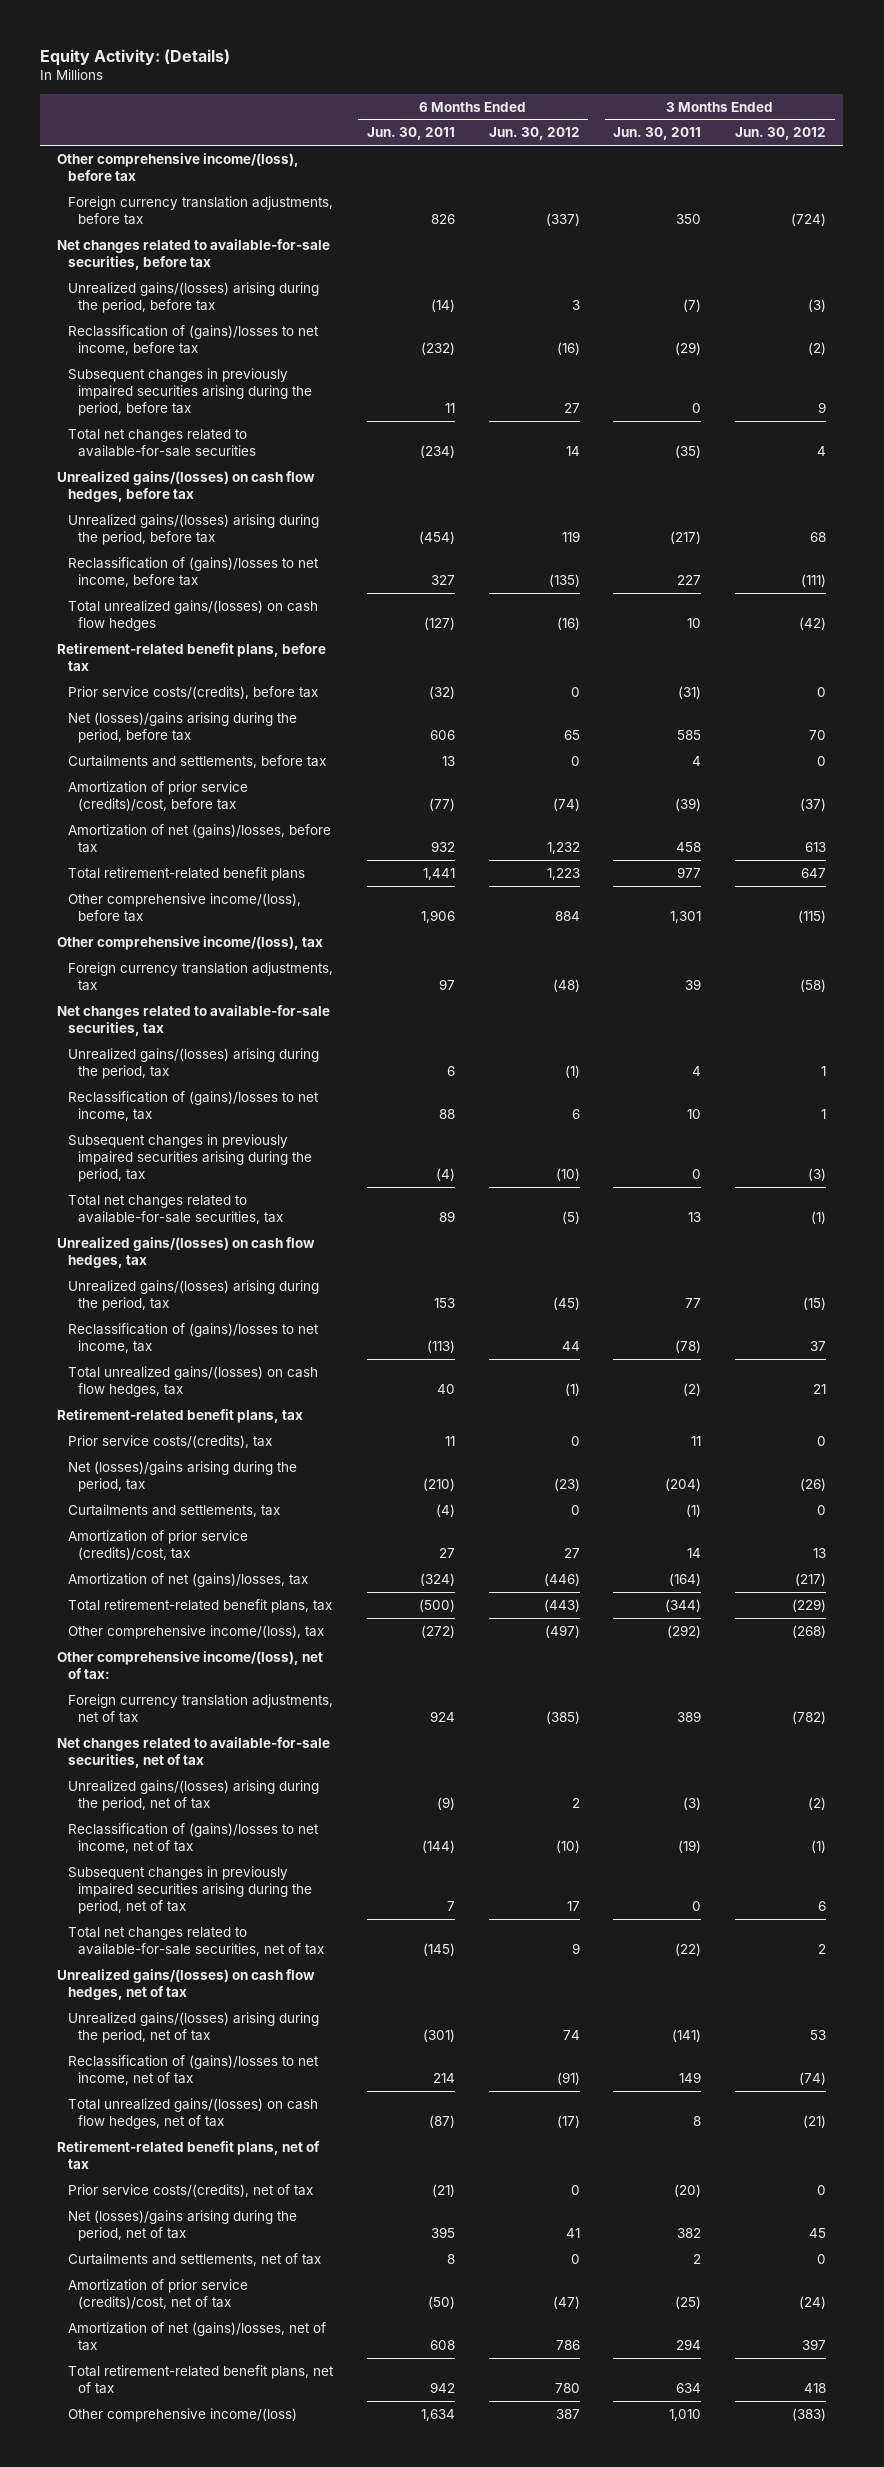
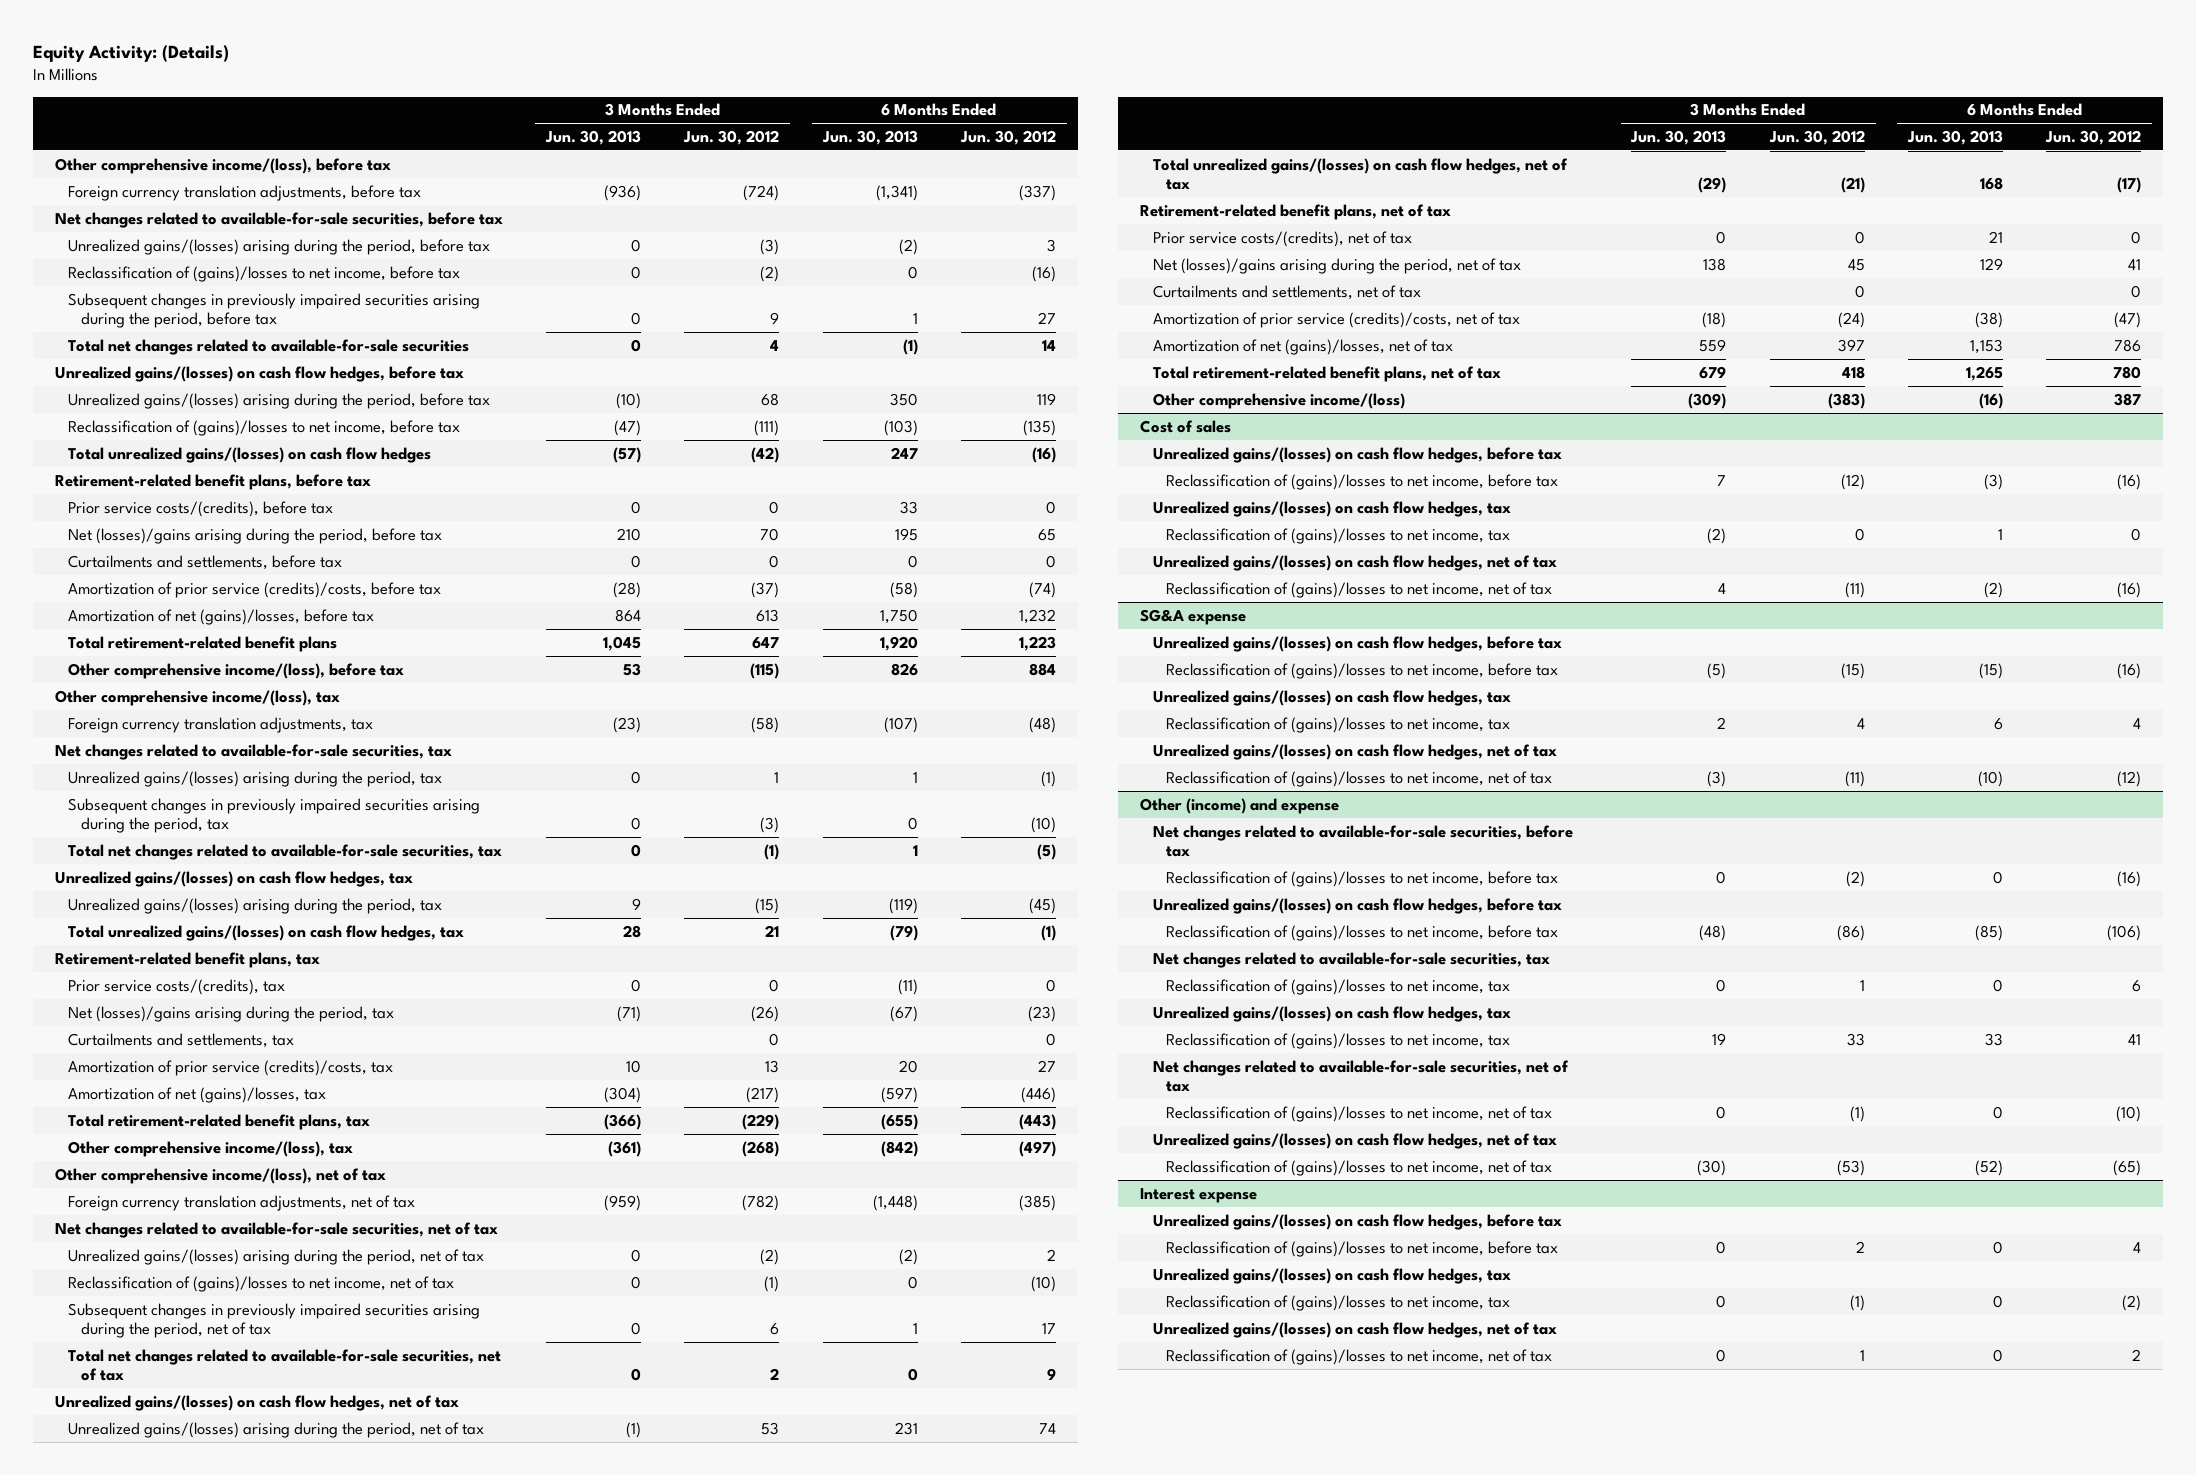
- | 6 Months Ended Jun. 30, 2011 | 6 Months Ended Jun. 30, 2012 | 3 Months Ended Jun. 30, 2011 | 3 Months Ended Jun. 30, 2012
+ | 3 Months Ended Jun. 30, 2013 | 3 Months Ended Jun. 30, 2012 | 6 Months Ended Jun. 30, 2013 | 6 Months Ended Jun. 30, 2012
- Amortization of prior service (credits)/cost, before tax | (77) | (74) | (39) | (37)
+ Amortization of prior service (credits)/costs, before tax | (28) | (37) | (58) | (74)
- Reclassification of (gains)/losses to net income, tax | 88 | 6 | 10 | 1
- Reclassification of (gains)/losses to net income, tax | (113) | 44 | (78) | 37
- Amortization of prior service (credits)/cost, tax | 27 | 27 | 14 | 13
+ Amortization of prior service (credits)/costs, tax | 10 | 13 | 20 | 27
- Other comprehensive income/(loss), net of tax:
+ Other comprehensive income/(loss), net of tax
- Reclassification of (gains)/losses to net income, net of tax | 214 | (91) | 149 | (74)
- Amortization of prior service (credits)/cost, net of tax | (50) | (47) | (25) | (24)
+ Amortization of prior service (credits)/costs, net of tax | (18) | (24) | (38) | (47)
+ Cost of sales
+ Unrealized gains/(losses) on cash flow hedges, before tax
+ Reclassification of (gains)/losses to net income, before tax | 7 | (12) | (3) | (16)
+ Unrealized gains/(losses) on cash flow hedges, tax
+ Reclassification of (gains)/losses to net income, tax | (2) | 0 | 1 | 0
+ Unrealized gains/(losses) on cash flow hedges, net of tax
+ Reclassification of (gains)/losses to net income, net of tax | 4 | (11) | (2) | (16)
+ SG&A expense
+ Unrealized gains/(losses) on cash flow hedges, before tax
+ Reclassification of (gains)/losses to net income, before tax | (5) | (15) | (15) | (16)
+ Unrealized gains/(losses) on cash flow hedges, tax
+ Reclassification of (gains)/losses to net income, tax | 2 | 4 | 6 | 4
+ Unrealized gains/(losses) on cash flow hedges, net of tax
+ Reclassification of (gains)/losses to net income, net of tax | (3) | (11) | (10) | (12)
+ Other (income) and expense
+ Net changes related to available-for-sale securities, before tax
+ Reclassification of (gains)/losses to net income, before tax | 0 | (2) | 0 | (16)
+ Unrealized gains/(losses) on cash flow hedges, before tax
+ Reclassification of (gains)/losses to net income, before tax | (48) | (86) | (85) | (106)
+ Net changes related to available-for-sale securities, tax
+ Reclassification of (gains)/losses to net income, tax | 0 | 1 | 0 | 6
+ Unrealized gains/(losses) on cash flow hedges, tax
+ Reclassification of (gains)/losses to net income, tax | 19 | 33 | 33 | 41
+ Net changes related to available-for-sale securities, net of tax
+ Reclassification of (gains)/losses to net income, net of tax | 0 | (1) | 0 | (10)
+ Unrealized gains/(losses) on cash flow hedges, net of tax
+ Reclassification of (gains)/losses to net income, net of tax | (30) | (53) | (52) | (65)
+ Interest expense
+ Unrealized gains/(losses) on cash flow hedges, before tax
+ Reclassification of (gains)/losses to net income, before tax | 0 | 2 | 0 | 4
+ Unrealized gains/(losses) on cash flow hedges, tax
+ Reclassification of (gains)/losses to net income, tax | 0 | (1) | 0 | (2)
+ Unrealized gains/(losses) on cash flow hedges, net of tax
+ Reclassification of (gains)/losses to net income, net of tax | 0 | 1 | 0 | 2

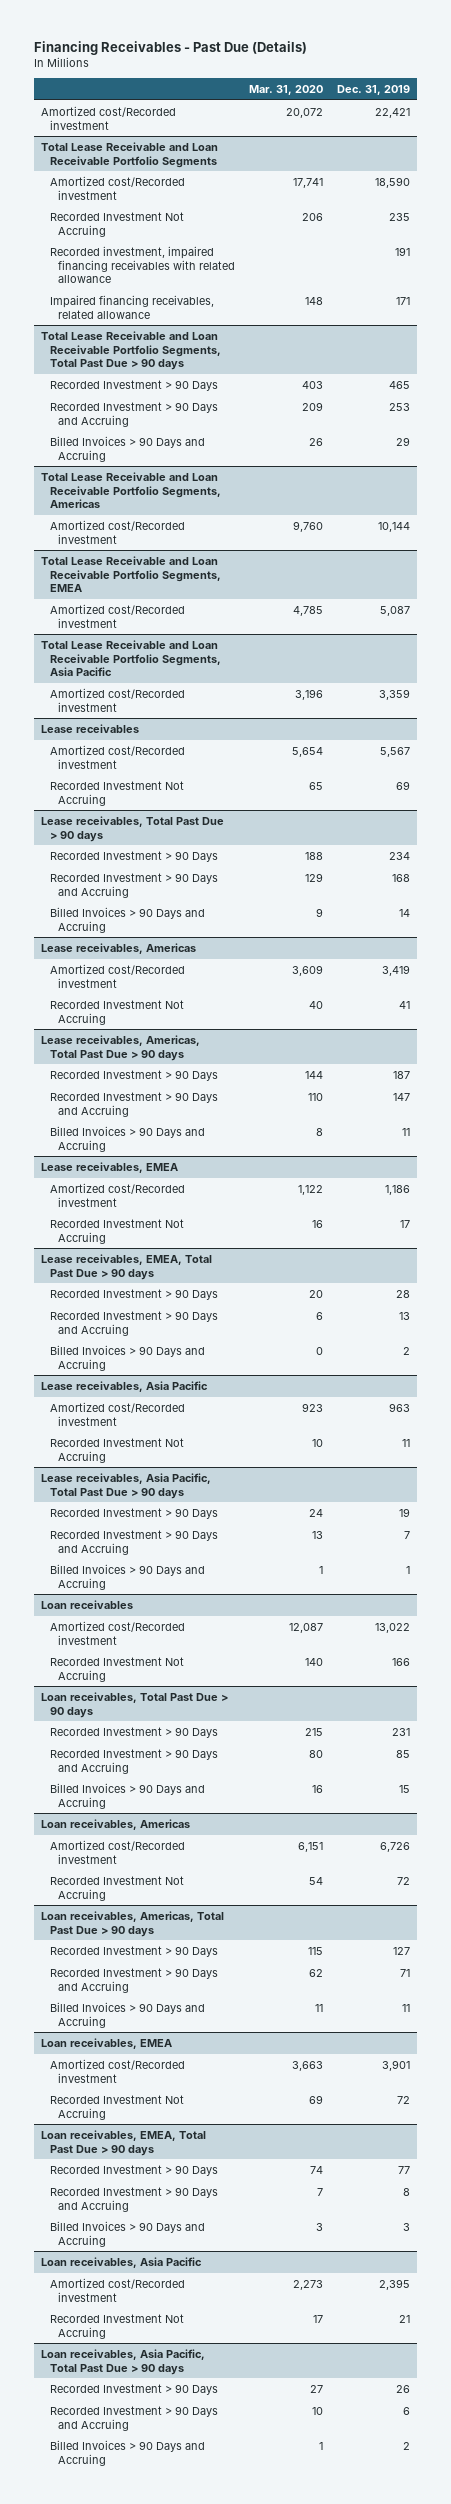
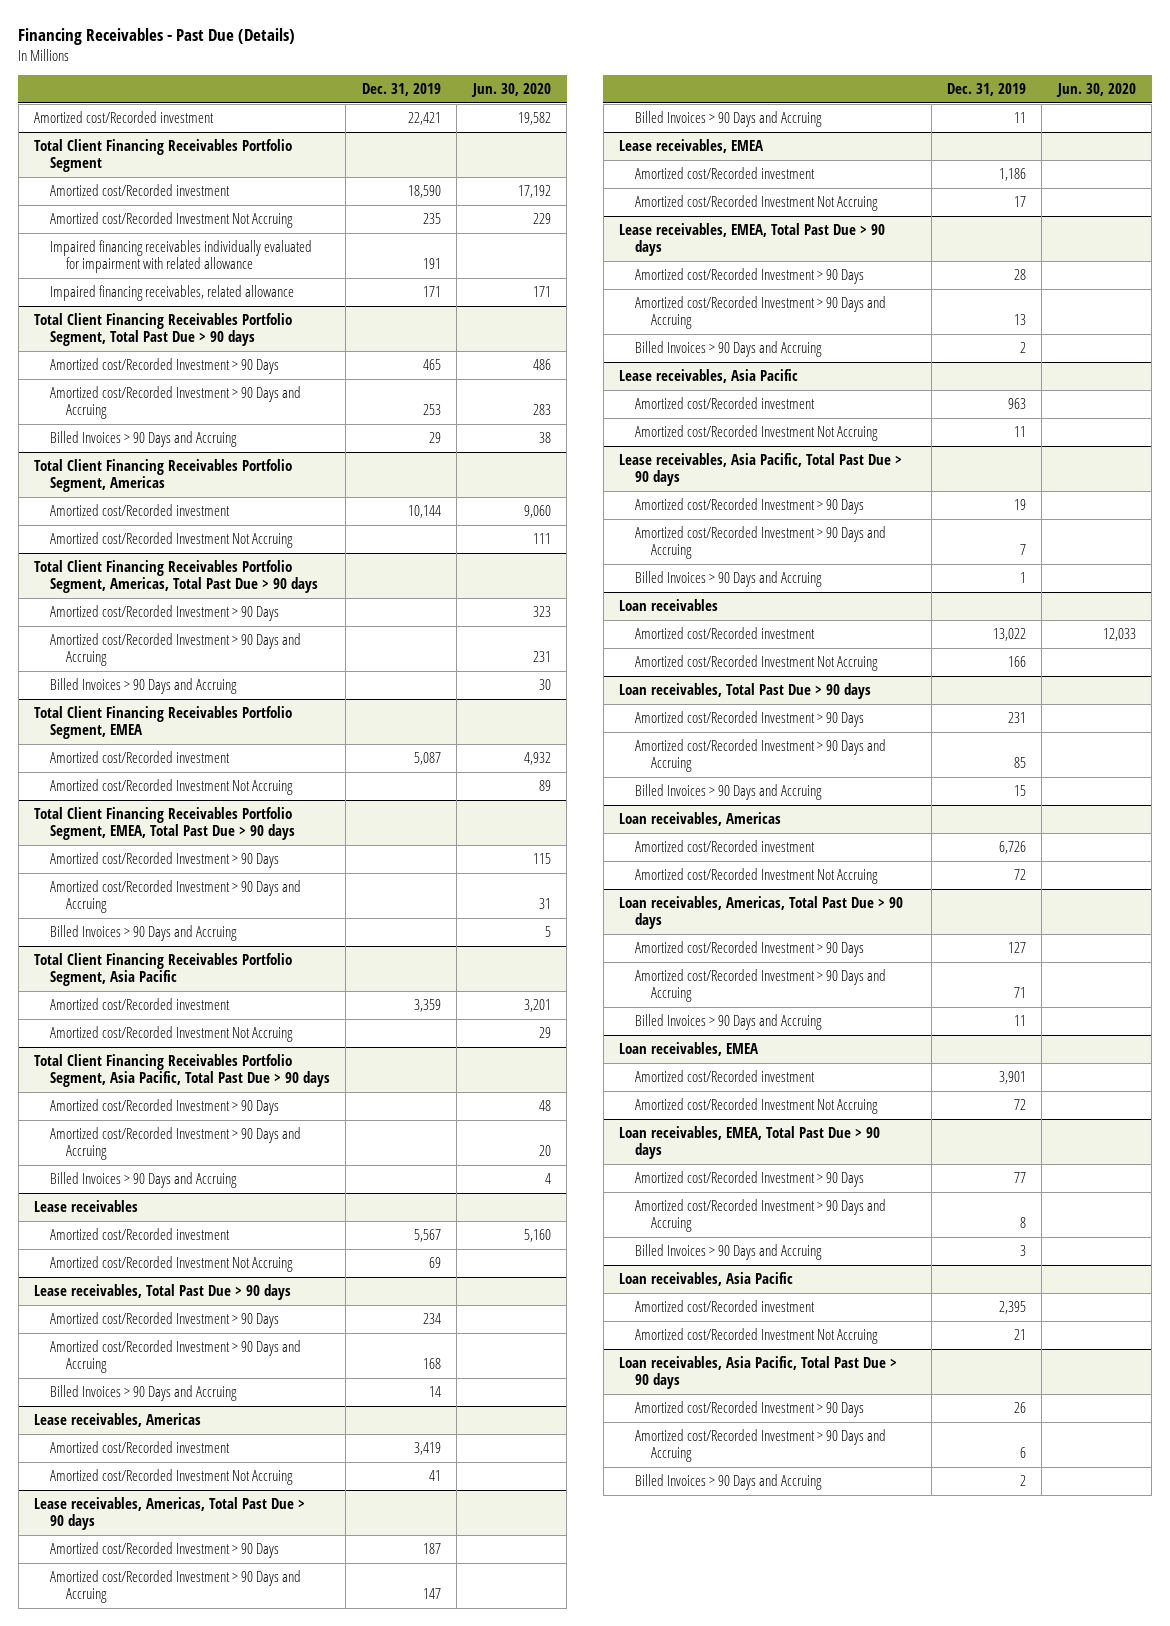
- | Mar. 31, 2020 | Dec. 31, 2019
+ | Dec. 31, 2019 | Jun. 30, 2020
- Total Lease Receivable and Loan Receivable Portfolio Segments
+ Total Client Financing Receivables Portfolio Segment
- Recorded Investment Not Accruing | 206 | 235
- Recorded investment, impaired financing receivables with related allowance | | 191
+ Amortized cost/Recorded Investment Not Accruing | 235 | 229
+ Impaired financing receivables individually evaluated for impairment with related allowance | 191 |
- Total Lease Receivable and Loan Receivable Portfolio Segments, Total Past Due > 90 days
- Recorded Investment > 90 Days | 403 | 465
- Recorded Investment > 90 Days and Accruing | 209 | 253
+ Total Client Financing Receivables Portfolio Segment, Total Past Due > 90 days
+ Amortized cost/Recorded Investment > 90 Days | 465 | 486
+ Amortized cost/Recorded Investment > 90 Days and Accruing | 253 | 283
- Total Lease Receivable and Loan Receivable Portfolio Segments, Americas
+ Total Client Financing Receivables Portfolio Segment, Americas
- Total Lease Receivable and Loan Receivable Portfolio Segments, EMEA
+ Amortized cost/Recorded Investment Not Accruing | | 111
+ Total Client Financing Receivables Portfolio Segment, Americas, Total Past Due > 90 days
+ Amortized cost/Recorded Investment > 90 Days | | 323
+ Amortized cost/Recorded Investment > 90 Days and Accruing | | 231
+ Billed Invoices > 90 Days and Accruing | | 30
+ Total Client Financing Receivables Portfolio Segment, EMEA
- Total Lease Receivable and Loan Receivable Portfolio Segments, Asia Pacific
+ Amortized cost/Recorded Investment Not Accruing | | 89
+ Total Client Financing Receivables Portfolio Segment, EMEA, Total Past Due > 90 days
+ Amortized cost/Recorded Investment > 90 Days | | 115
+ Amortized cost/Recorded Investment > 90 Days and Accruing | | 31
+ Billed Invoices > 90 Days and Accruing | | 5
+ Total Client Financing Receivables Portfolio Segment, Asia Pacific
+ Amortized cost/Recorded Investment Not Accruing | | 29
+ Total Client Financing Receivables Portfolio Segment, Asia Pacific, Total Past Due > 90 days
+ Amortized cost/Recorded Investment > 90 Days | | 48
+ Amortized cost/Recorded Investment > 90 Days and Accruing | | 20
+ Billed Invoices > 90 Days and Accruing | | 4
@ Lease receivables
- Recorded Investment Not Accruing | 65 | 69
+ Amortized cost/Recorded Investment Not Accruing | 69 |
@ Lease receivables, Total Past Due > 90 days
- Recorded Investment > 90 Days | 188 | 234
- Recorded Investment > 90 Days and Accruing | 129 | 168
+ Amortized cost/Recorded Investment > 90 Days | 234 |
+ Amortized cost/Recorded Investment > 90 Days and Accruing | 168 |
@ Lease receivables, Americas
- Recorded Investment Not Accruing | 40 | 41
+ Amortized cost/Recorded Investment Not Accruing | 41 |
@ Lease receivables, Americas, Total Past Due > 90 days
- Recorded Investment > 90 Days | 144 | 187
- Recorded Investment > 90 Days and Accruing | 110 | 147
+ Amortized cost/Recorded Investment > 90 Days | 187 |
+ Amortized cost/Recorded Investment > 90 Days and Accruing | 147 |
@ Lease receivables, EMEA
- Recorded Investment Not Accruing | 16 | 17
+ Amortized cost/Recorded Investment Not Accruing | 17 |
@ Lease receivables, EMEA, Total Past Due > 90 days
- Recorded Investment > 90 Days | 20 | 28
- Recorded Investment > 90 Days and Accruing | 6 | 13
+ Amortized cost/Recorded Investment > 90 Days | 28 |
+ Amortized cost/Recorded Investment > 90 Days and Accruing | 13 |
@ Lease receivables, Asia Pacific
- Recorded Investment Not Accruing | 10 | 11
+ Amortized cost/Recorded Investment Not Accruing | 11 |
@ Lease receivables, Asia Pacific, Total Past Due > 90 days
- Recorded Investment > 90 Days | 24 | 19
- Recorded Investment > 90 Days and Accruing | 13 | 7
+ Amortized cost/Recorded Investment > 90 Days | 19 |
+ Amortized cost/Recorded Investment > 90 Days and Accruing | 7 |
@ Loan receivables
- Recorded Investment Not Accruing | 140 | 166
+ Amortized cost/Recorded Investment Not Accruing | 166 |
@ Loan receivables, Total Past Due > 90 days
- Recorded Investment > 90 Days | 215 | 231
- Recorded Investment > 90 Days and Accruing | 80 | 85
+ Amortized cost/Recorded Investment > 90 Days | 231 |
+ Amortized cost/Recorded Investment > 90 Days and Accruing | 85 |
@ Loan receivables, Americas
- Recorded Investment Not Accruing | 54 | 72
+ Amortized cost/Recorded Investment Not Accruing | 72 |
@ Loan receivables, Americas, Total Past Due > 90 days
- Recorded Investment > 90 Days | 115 | 127
- Recorded Investment > 90 Days and Accruing | 62 | 71
+ Amortized cost/Recorded Investment > 90 Days | 127 |
+ Amortized cost/Recorded Investment > 90 Days and Accruing | 71 |
@ Loan receivables, EMEA
- Recorded Investment Not Accruing | 69 | 72
+ Amortized cost/Recorded Investment Not Accruing | 72 |
@ Loan receivables, EMEA, Total Past Due > 90 days
- Recorded Investment > 90 Days | 74 | 77
- Recorded Investment > 90 Days and Accruing | 7 | 8
+ Amortized cost/Recorded Investment > 90 Days | 77 |
+ Amortized cost/Recorded Investment > 90 Days and Accruing | 8 |
@ Loan receivables, Asia Pacific
- Recorded Investment Not Accruing | 17 | 21
+ Amortized cost/Recorded Investment Not Accruing | 21 |
@ Loan receivables, Asia Pacific, Total Past Due > 90 days
- Recorded Investment > 90 Days | 27 | 26
- Recorded Investment > 90 Days and Accruing | 10 | 6
+ Amortized cost/Recorded Investment > 90 Days | 26 |
+ Amortized cost/Recorded Investment > 90 Days and Accruing | 6 |

